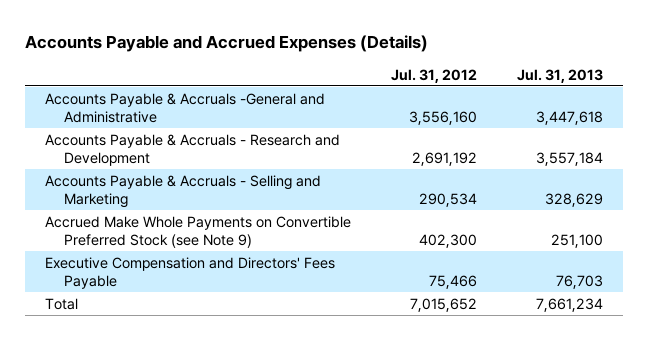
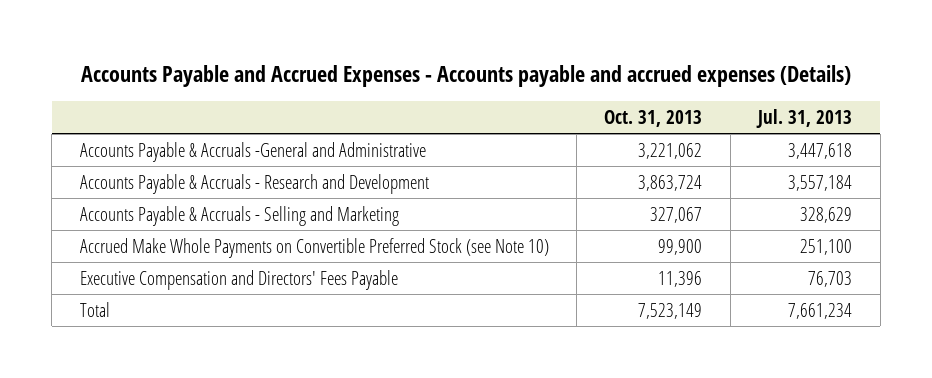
- Accounts Payable and Accrued Expenses (Details)
+ Accounts Payable and Accrued Expenses - Accounts payable and accrued expenses (Details)
- | Jul. 31, 2012 | Jul. 31, 2013
+ | Oct. 31, 2013 | Jul. 31, 2013
- Accrued Make Whole Payments on Convertible Preferred Stock (see Note 9) | 402,300 | 251,100
+ Accrued Make Whole Payments on Convertible Preferred Stock (see Note 10) | 99,900 | 251,100

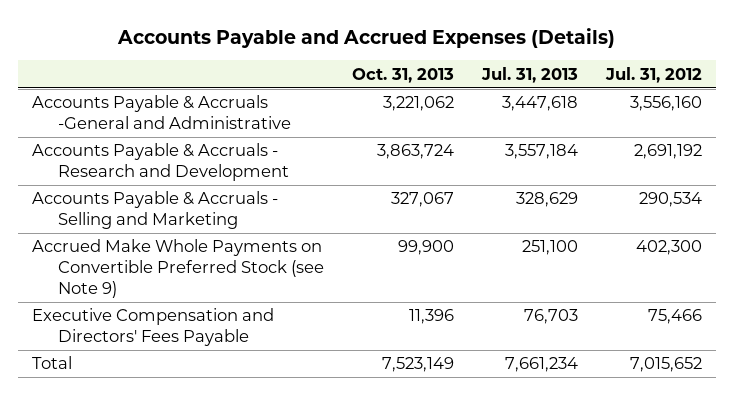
- Accounts Payable and Accrued Expenses - Accounts payable and accrued expenses (Details)
+ Accounts Payable and Accrued Expenses (Details)
- | Oct. 31, 2013 | Jul. 31, 2013
+ | Oct. 31, 2013 | Jul. 31, 2013 | Jul. 31, 2012
- Accrued Make Whole Payments on Convertible Preferred Stock (see Note 10) | 99,900 | 251,100
+ Accrued Make Whole Payments on Convertible Preferred Stock (see Note 9) | 99,900 | 251,100 | 402,300

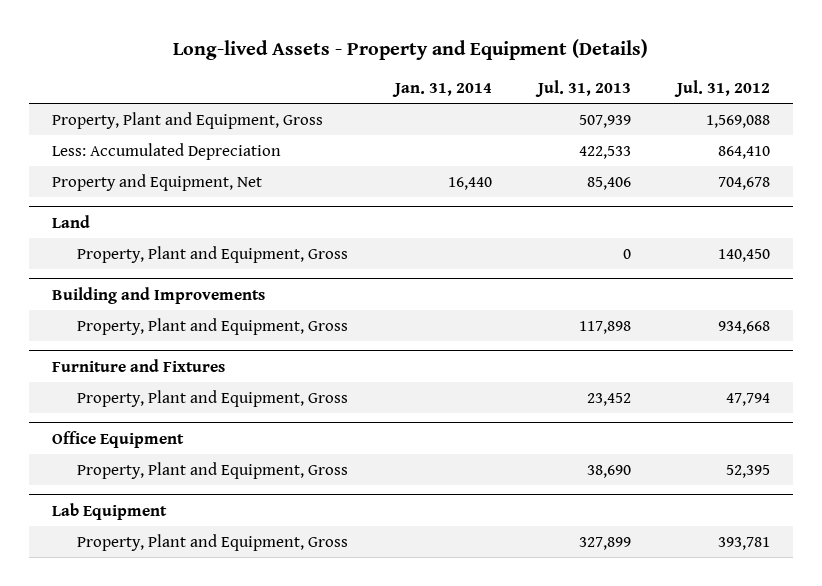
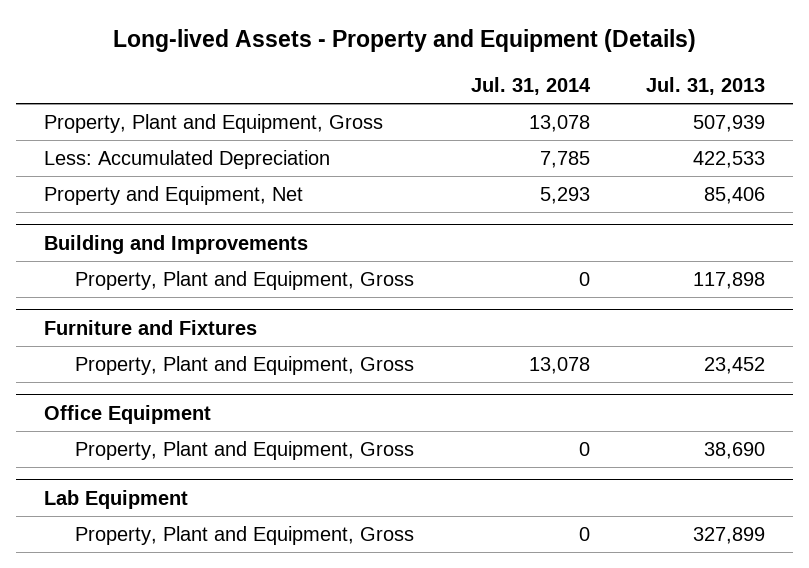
- | Jan. 31, 2014 | Jul. 31, 2013 | Jul. 31, 2012
+ | Jul. 31, 2014 | Jul. 31, 2013
- Land
- Property, Plant and Equipment, Gross | | 0 | 140,450

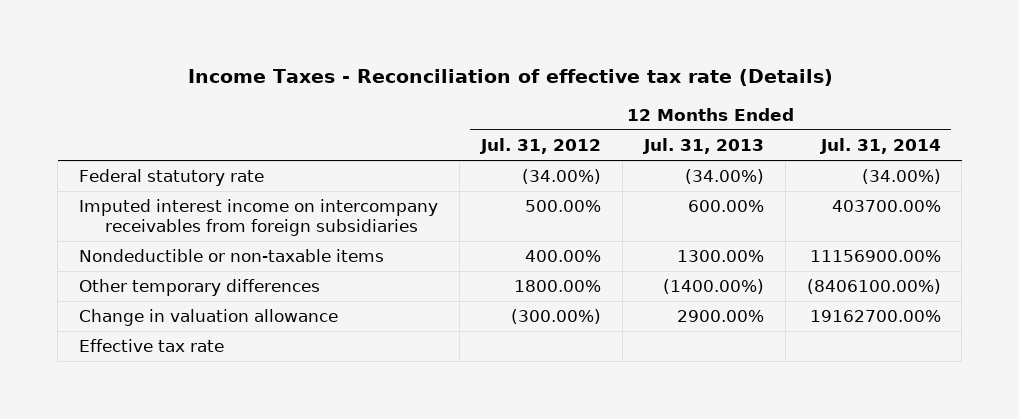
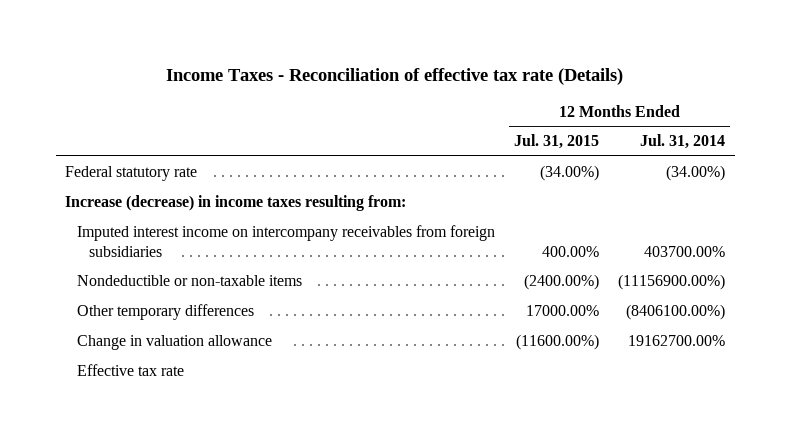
- | 12 Months Ended Jul. 31, 2012 | 12 Months Ended Jul. 31, 2013 | 12 Months Ended Jul. 31, 2014
+ | 12 Months Ended Jul. 31, 2015 | 12 Months Ended Jul. 31, 2014
+ Increase (decrease) in income taxes resulting from:
- Nondeductible or non-taxable items | 400.00% | 1300.00% | 11156900.00%
+ Nondeductible or non-taxable items | (2400.00%) | (11156900.00%)

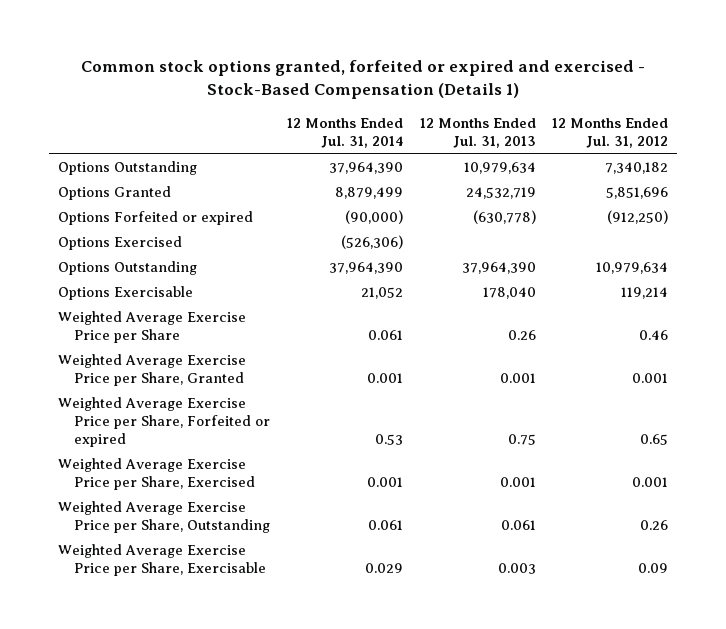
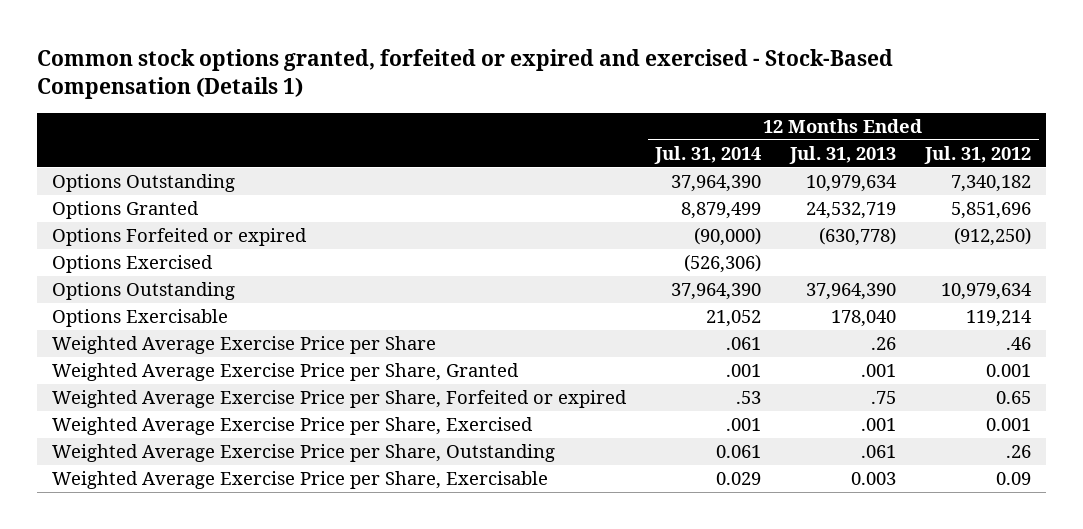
- Weighted Average Exercise Price per Share | 0.061 | 0.26 | 0.46
- Weighted Average Exercise Price per Share, Granted | 0.001 | 0.001 | 0.001
- Weighted Average Exercise Price per Share, Forfeited or expired | 0.53 | 0.75 | 0.65
- Weighted Average Exercise Price per Share, Exercised | 0.001 | 0.001 | 0.001
- Weighted Average Exercise Price per Share, Outstanding | 0.061 | 0.061 | 0.26
+ Weighted Average Exercise Price per Share | .061 | .26 | .46
+ Weighted Average Exercise Price per Share, Granted | .001 | .001 | 0.001
+ Weighted Average Exercise Price per Share, Forfeited or expired | .53 | .75 | 0.65
+ Weighted Average Exercise Price per Share, Exercised | .001 | .001 | 0.001
+ Weighted Average Exercise Price per Share, Outstanding | 0.061 | .061 | .26

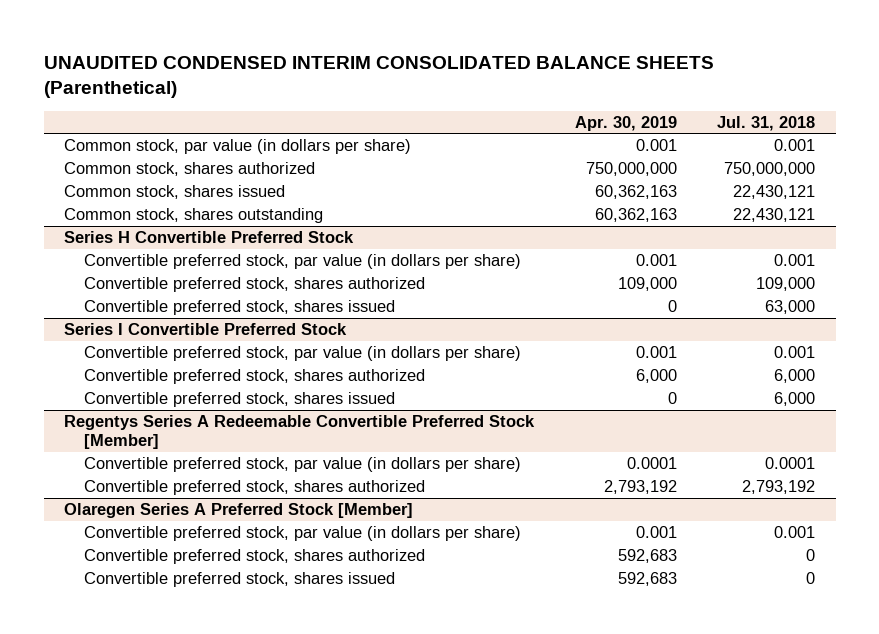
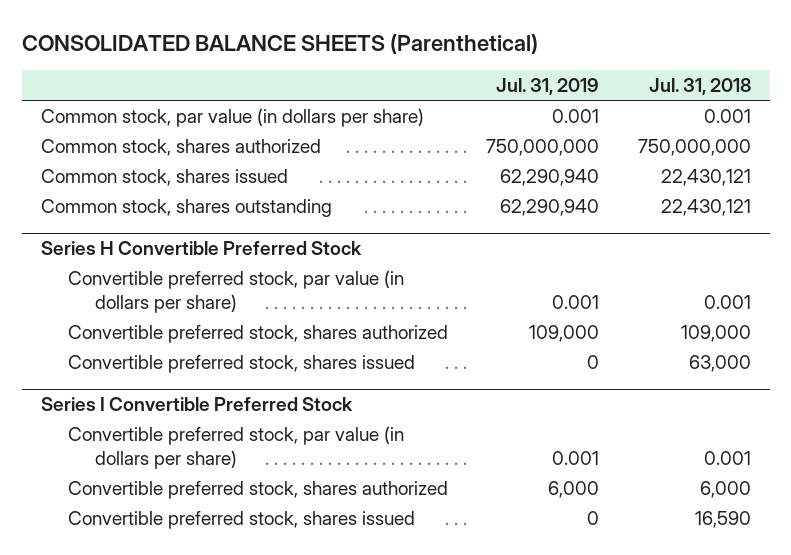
- UNAUDITED CONDENSED INTERIM CONSOLIDATED BALANCE SHEETS (Parenthetical)
+ CONSOLIDATED BALANCE SHEETS (Parenthetical)
- | Apr. 30, 2019 | Jul. 31, 2018
+ | Jul. 31, 2019 | Jul. 31, 2018
@ Series I Convertible Preferred Stock
- Convertible preferred stock, shares issued | 0 | 6,000
- Regentys Series A Redeemable Convertible Preferred Stock [Member]
- Convertible preferred stock, par value (in dollars per share) | 0.0001 | 0.0001
- Convertible preferred stock, shares authorized | 2,793,192 | 2,793,192
- Olaregen Series A Preferred Stock [Member]
- Convertible preferred stock, par value (in dollars per share) | 0.001 | 0.001
- Convertible preferred stock, shares authorized | 592,683 | 0
- Convertible preferred stock, shares issued | 592,683 | 0
@ Series I Convertible Preferred Stock
+ Convertible preferred stock, shares issued | 0 | 16,590

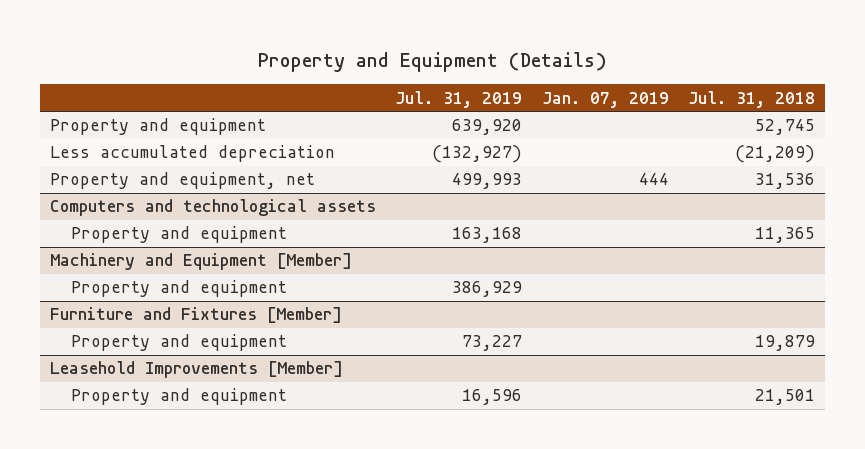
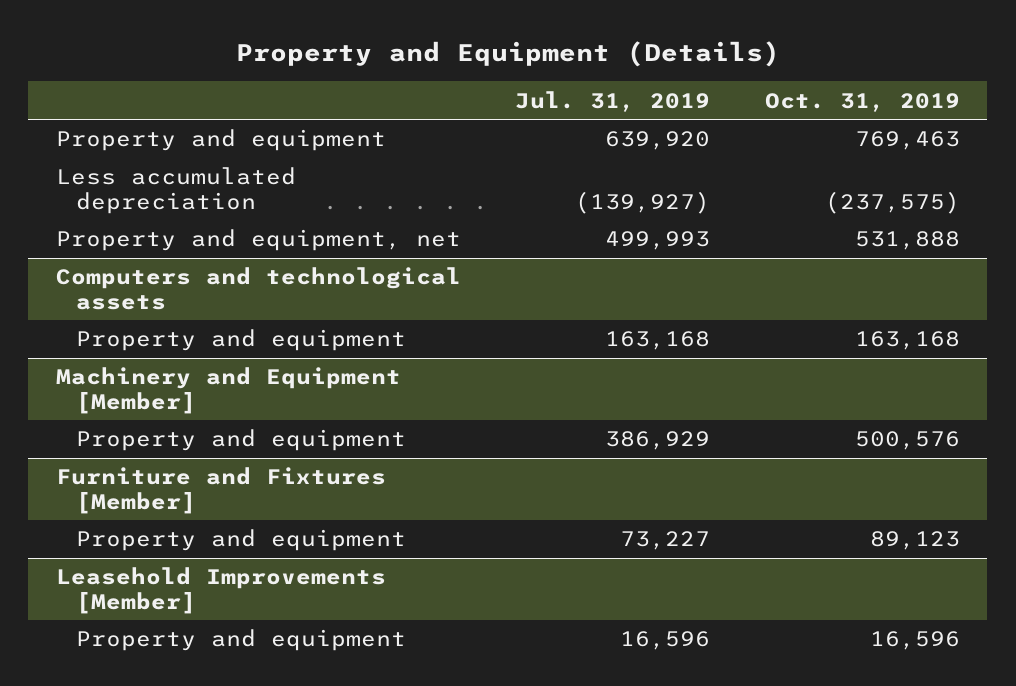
- | Jul. 31, 2019 | Jan. 07, 2019 | Jul. 31, 2018
+ | Jul. 31, 2019 | Oct. 31, 2019
- Less accumulated depreciation | (132,927) | | (21,209)
+ Less accumulated depreciation | (139,927) | (237,575)

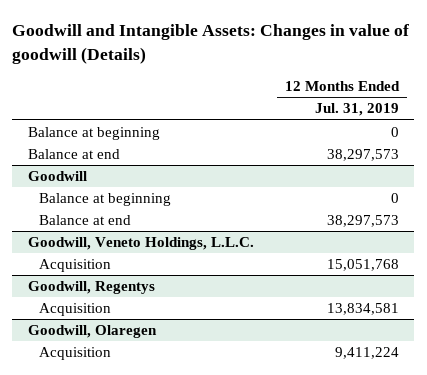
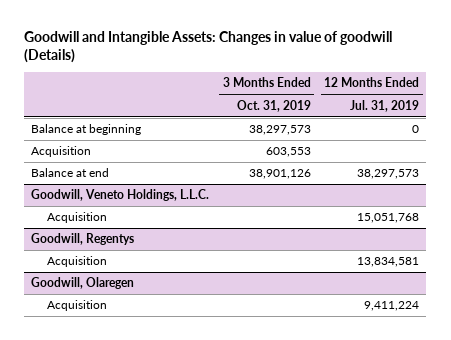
- | 12 Months Ended Jul. 31, 2019
+ | 3 Months Ended Oct. 31, 2019 | 12 Months Ended Jul. 31, 2019
- Balance at end | 38,297,573
- Goodwill
- Balance at beginning | 0
+ Acquisition | 603,553 |

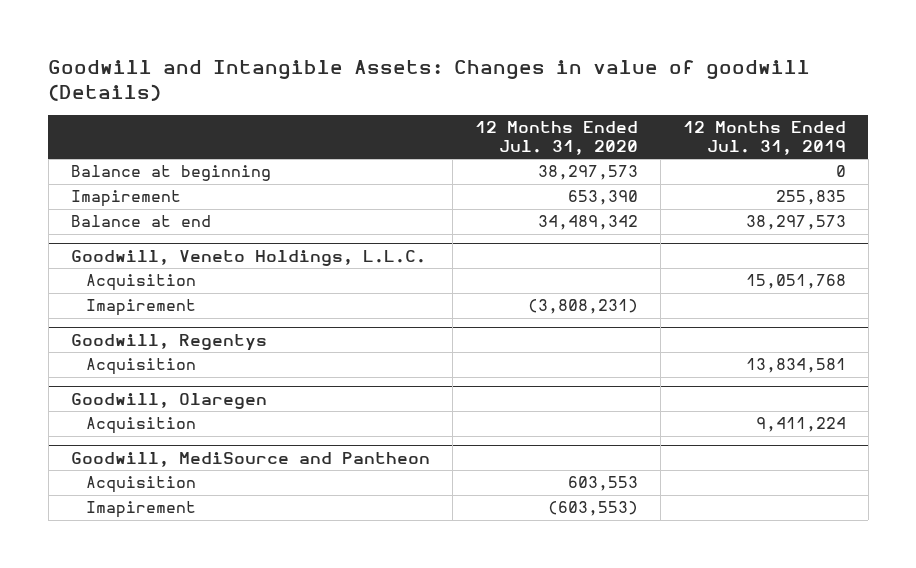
- | 3 Months Ended Oct. 31, 2019 | 12 Months Ended Jul. 31, 2019
+ | 12 Months Ended Jul. 31, 2020 | 12 Months Ended Jul. 31, 2019
- Acquisition | 603,553 |
+ Imapirement | 653,390 | 255,835
@ Goodwill, Veneto Holdings, L.L.C.
+ Imapirement | (3,808,231) |
+ Goodwill, MediSource and Pantheon
+ Acquisition | 603,553 |
+ Imapirement | (603,553) |

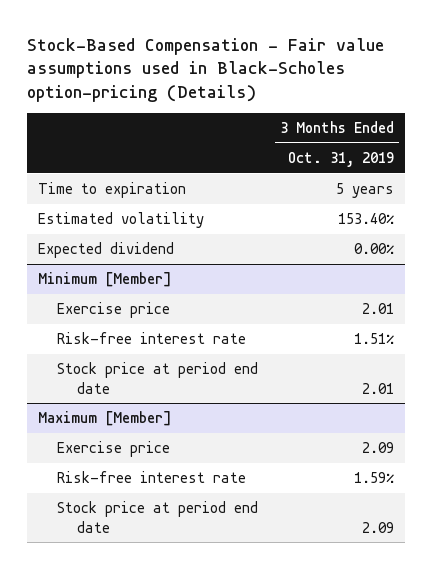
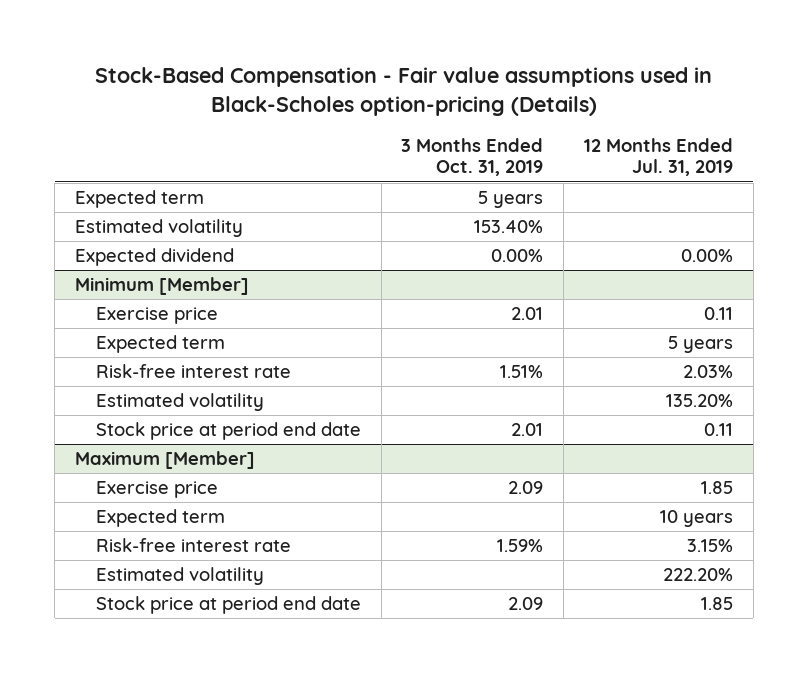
- | 3 Months Ended Oct. 31, 2019
+ | 3 Months Ended Oct. 31, 2019 | 12 Months Ended Jul. 31, 2019
- Time to expiration | 5 years
+ Expected term | 5 years |
@ Minimum [Member]
+ Expected term | | 5 years
+ Estimated volatility | | 135.20%
@ Maximum [Member]
+ Expected term | | 10 years
+ Estimated volatility | | 222.20%

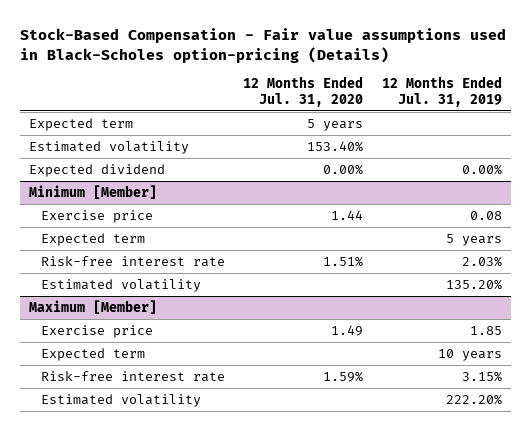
- | 3 Months Ended Oct. 31, 2019 | 12 Months Ended Jul. 31, 2019
+ | 12 Months Ended Jul. 31, 2020 | 12 Months Ended Jul. 31, 2019
@ Minimum [Member]
- Exercise price | 2.01 | 0.11
+ Exercise price | 1.44 | 0.08
- Stock price at period end date | 2.01 | 0.11
@ Maximum [Member]
- Stock price at period end date | 2.09 | 1.85

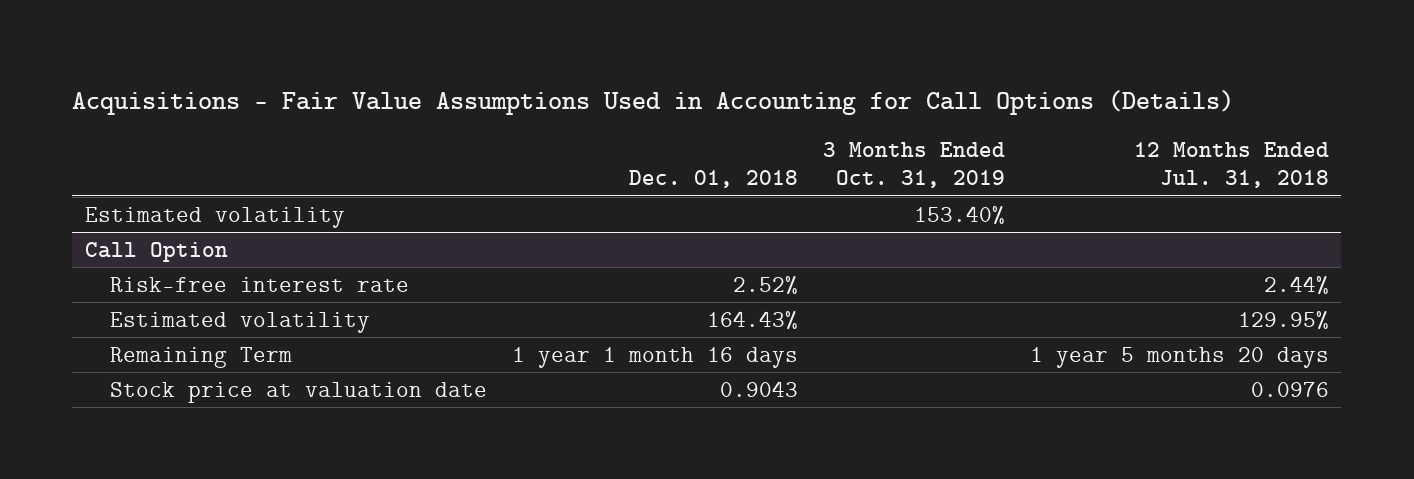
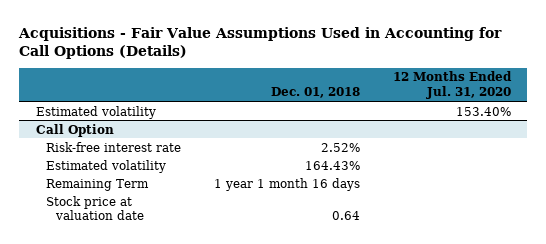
- | Dec. 01, 2018 | 3 Months Ended Oct. 31, 2019 | 12 Months Ended Jul. 31, 2018
+ | Dec. 01, 2018 | 12 Months Ended Jul. 31, 2020
@ Call Option
- Stock price at valuation date | 0.9043 | | 0.0976
+ Stock price at valuation date | 0.64 |

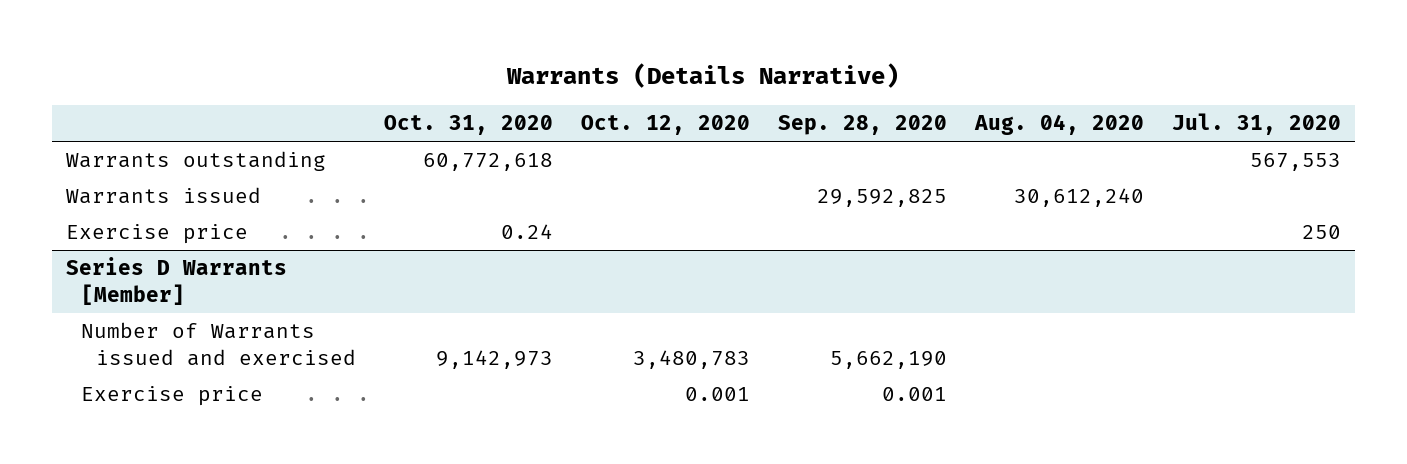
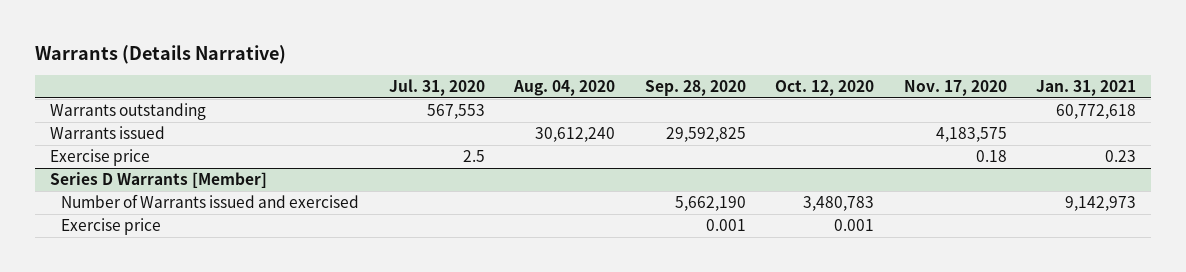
- | Oct. 31, 2020 | Oct. 12, 2020 | Sep. 28, 2020 | Aug. 04, 2020 | Jul. 31, 2020
+ | Jul. 31, 2020 | Aug. 04, 2020 | Sep. 28, 2020 | Oct. 12, 2020 | Nov. 17, 2020 | Jan. 31, 2021
- Exercise price | 0.24 | | | | 250
+ Exercise price | 2.5 | | | | 0.18 | 0.23

